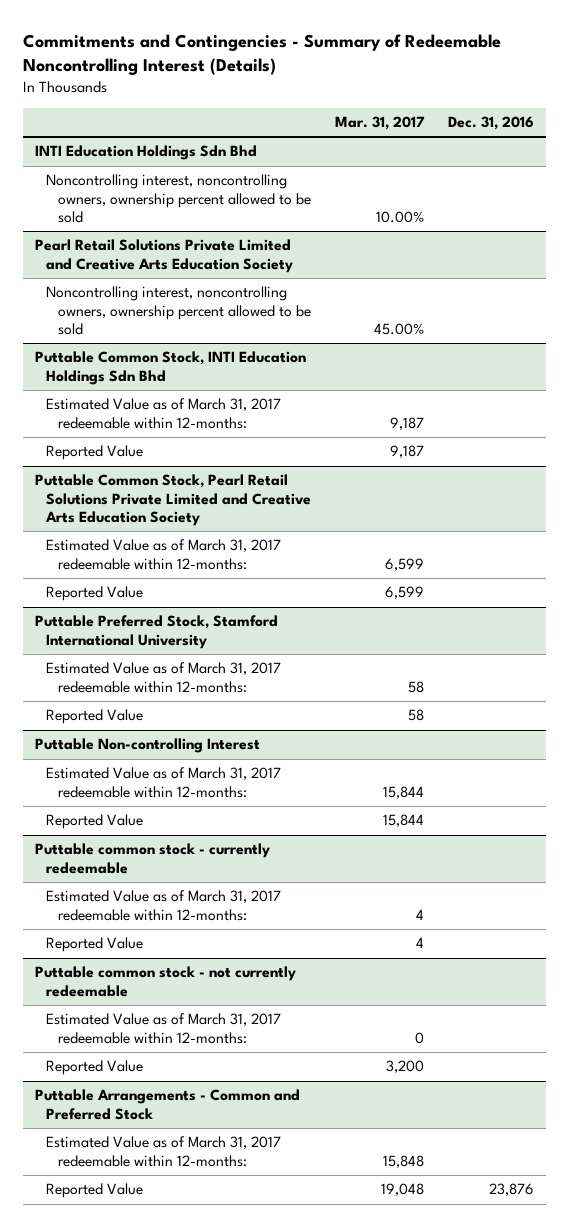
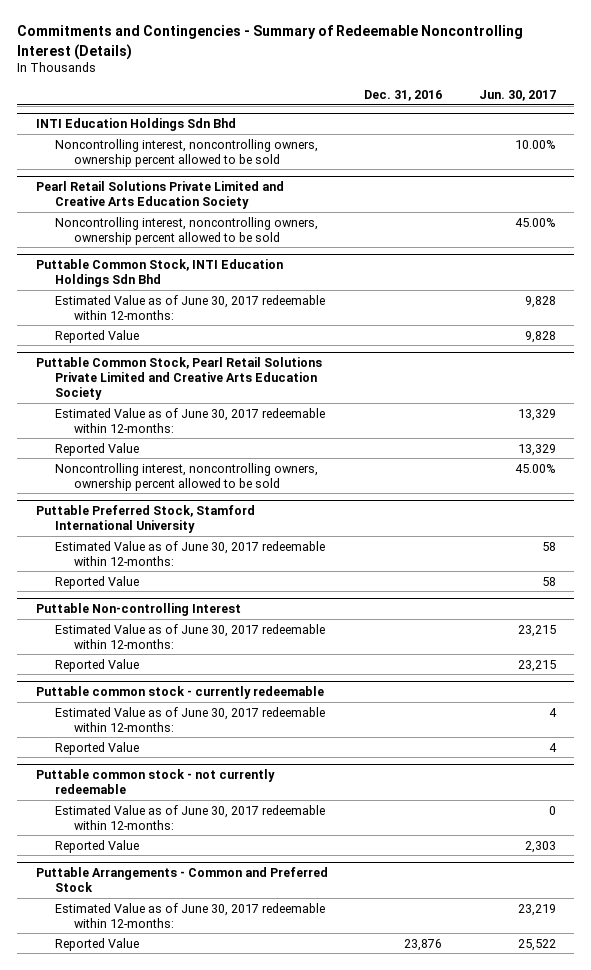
- | Mar. 31, 2017 | Dec. 31, 2016
+ | Dec. 31, 2016 | Jun. 30, 2017
@ Puttable Common Stock, INTI Education Holdings Sdn Bhd
- Estimated Value as of March 31, 2017 redeemable within 12-months: | 9,187 |
+ Estimated Value as of June 30, 2017 redeemable within 12-months: | | 9,828
@ Puttable Common Stock, Pearl Retail Solutions Private Limited and Creative Arts Education Society
- Estimated Value as of March 31, 2017 redeemable within 12-months: | 6,599 |
+ Estimated Value as of June 30, 2017 redeemable within 12-months: | | 13,329
+ Noncontrolling interest, noncontrolling owners, ownership percent allowed to be sold | | 45.00%
@ Puttable Preferred Stock, Stamford International University
- Estimated Value as of March 31, 2017 redeemable within 12-months: | 58 |
+ Estimated Value as of June 30, 2017 redeemable within 12-months: | | 58
@ Puttable Non-controlling Interest
- Estimated Value as of March 31, 2017 redeemable within 12-months: | 15,844 |
+ Estimated Value as of June 30, 2017 redeemable within 12-months: | | 23,215
@ Puttable common stock - currently redeemable
- Estimated Value as of March 31, 2017 redeemable within 12-months: | 4 |
+ Estimated Value as of June 30, 2017 redeemable within 12-months: | | 4
@ Puttable common stock - not currently redeemable
- Estimated Value as of March 31, 2017 redeemable within 12-months: | 0 |
+ Estimated Value as of June 30, 2017 redeemable within 12-months: | | 0
@ Puttable Arrangements - Common and Preferred Stock
- Estimated Value as of March 31, 2017 redeemable within 12-months: | 15,848 |
+ Estimated Value as of June 30, 2017 redeemable within 12-months: | | 23,219

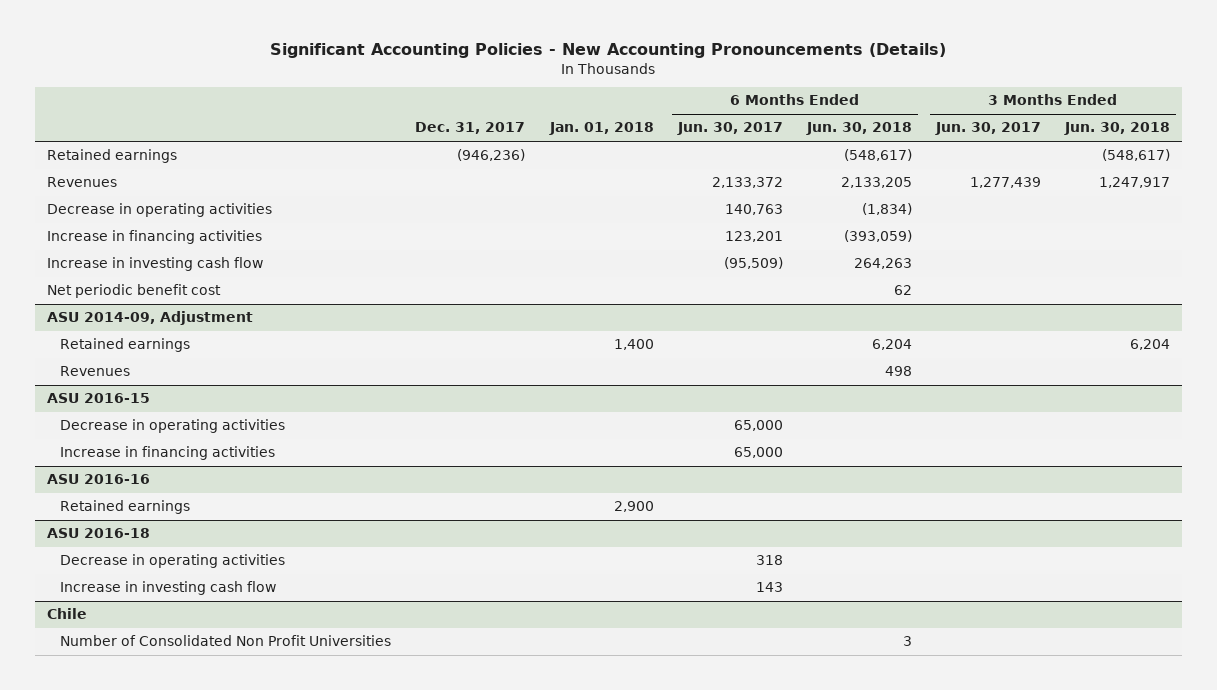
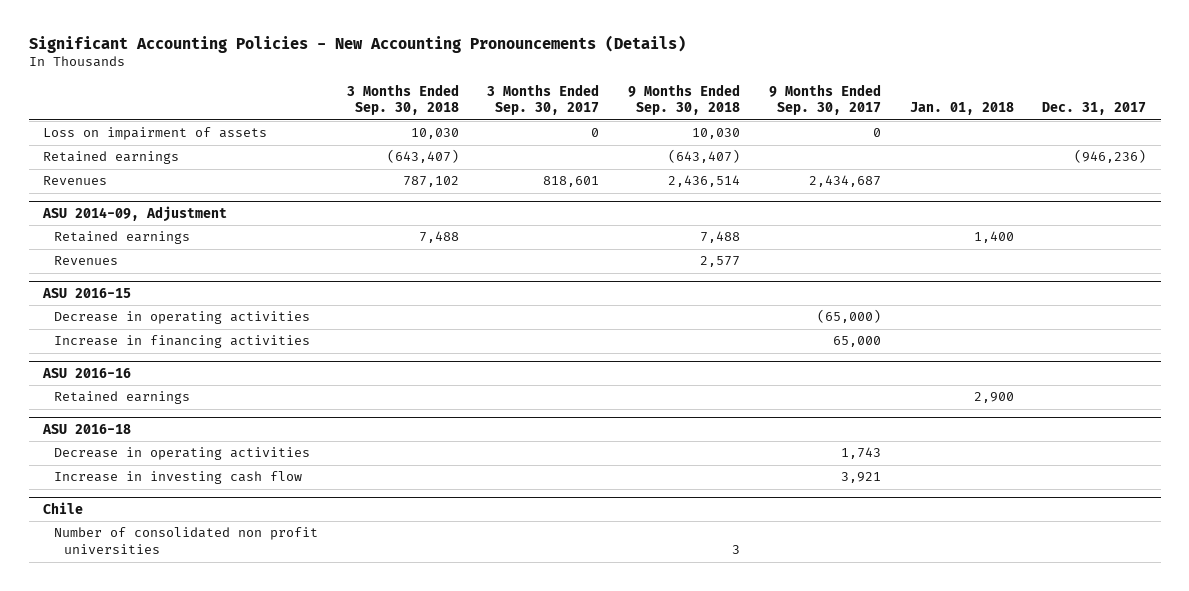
- | Dec. 31, 2017 | Jan. 01, 2018 | 6 Months Ended Jun. 30, 2017 | 6 Months Ended Jun. 30, 2018 | 3 Months Ended Jun. 30, 2017 | 3 Months Ended Jun. 30, 2018
+ | 3 Months Ended Sep. 30, 2018 | 3 Months Ended Sep. 30, 2017 | 9 Months Ended Sep. 30, 2018 | 9 Months Ended Sep. 30, 2017 | Jan. 01, 2018 | Dec. 31, 2017
+ Loss on impairment of assets | 10,030 | 0 | 10,030 | 0 | |
- Decrease in operating activities | | | 140,763 | (1,834) | |
- Increase in financing activities | | | 123,201 | (393,059) | |
- Increase in investing cash flow | | | (95,509) | 264,263 | |
- Net periodic benefit cost | | | | 62 | |
@ Chile
- Number of Consolidated Non Profit Universities | | | | 3 | |
+ Number of consolidated non profit universities | | | 3 | | |

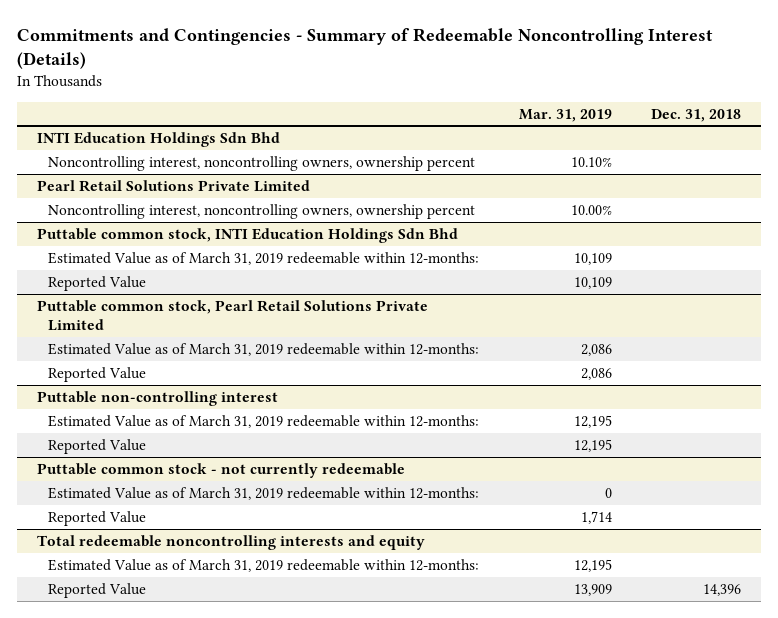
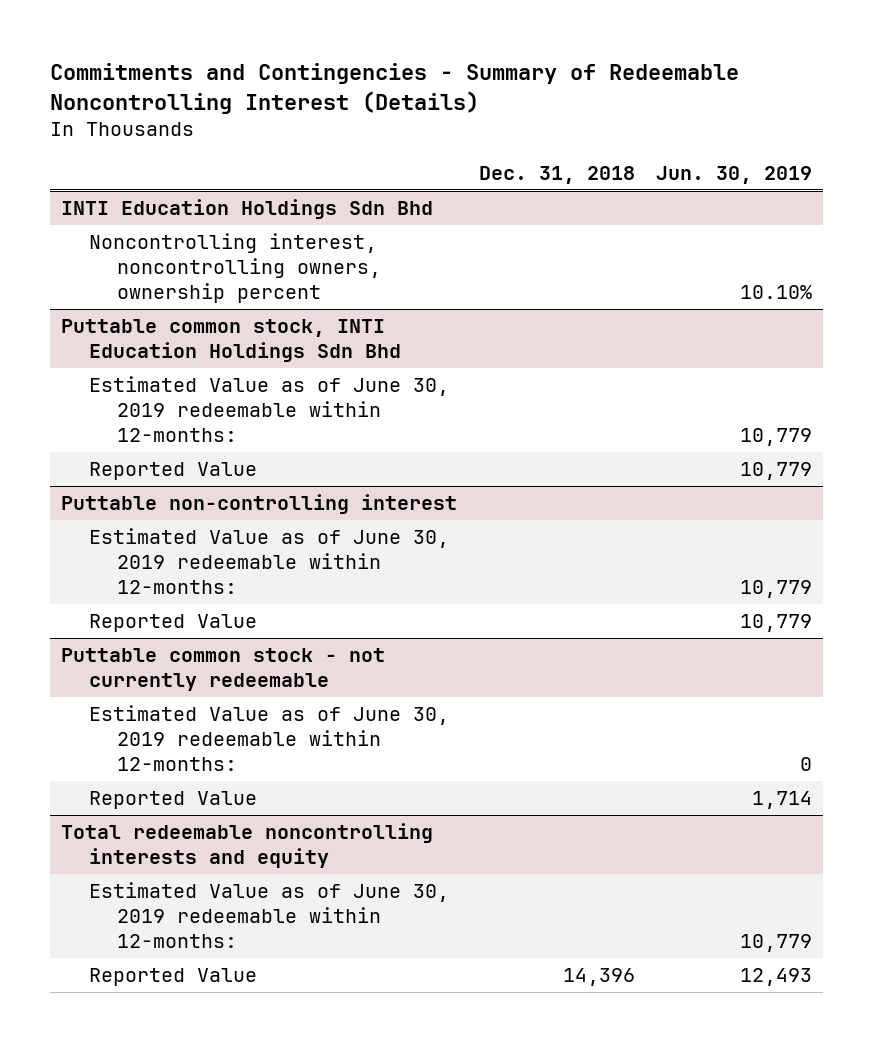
- | Mar. 31, 2019 | Dec. 31, 2018
+ | Dec. 31, 2018 | Jun. 30, 2019
- Pearl Retail Solutions Private Limited
- Noncontrolling interest, noncontrolling owners, ownership percent | 10.00% |
@ Puttable common stock, INTI Education Holdings Sdn Bhd
- Estimated Value as of March 31, 2019 redeemable within 12-months: | 10,109 |
+ Estimated Value as of June 30, 2019 redeemable within 12-months: | | 10,779
- Puttable common stock, Pearl Retail Solutions Private Limited
- Estimated Value as of March 31, 2019 redeemable within 12-months: | 2,086 |
- Reported Value | 2,086 |
@ Puttable non-controlling interest
- Estimated Value as of March 31, 2019 redeemable within 12-months: | 12,195 |
+ Estimated Value as of June 30, 2019 redeemable within 12-months: | | 10,779
@ Puttable common stock - not currently redeemable
- Estimated Value as of March 31, 2019 redeemable within 12-months: | 0 |
+ Estimated Value as of June 30, 2019 redeemable within 12-months: | | 0
@ Total redeemable noncontrolling interests and equity
- Estimated Value as of March 31, 2019 redeemable within 12-months: | 12,195 |
+ Estimated Value as of June 30, 2019 redeemable within 12-months: | | 10,779

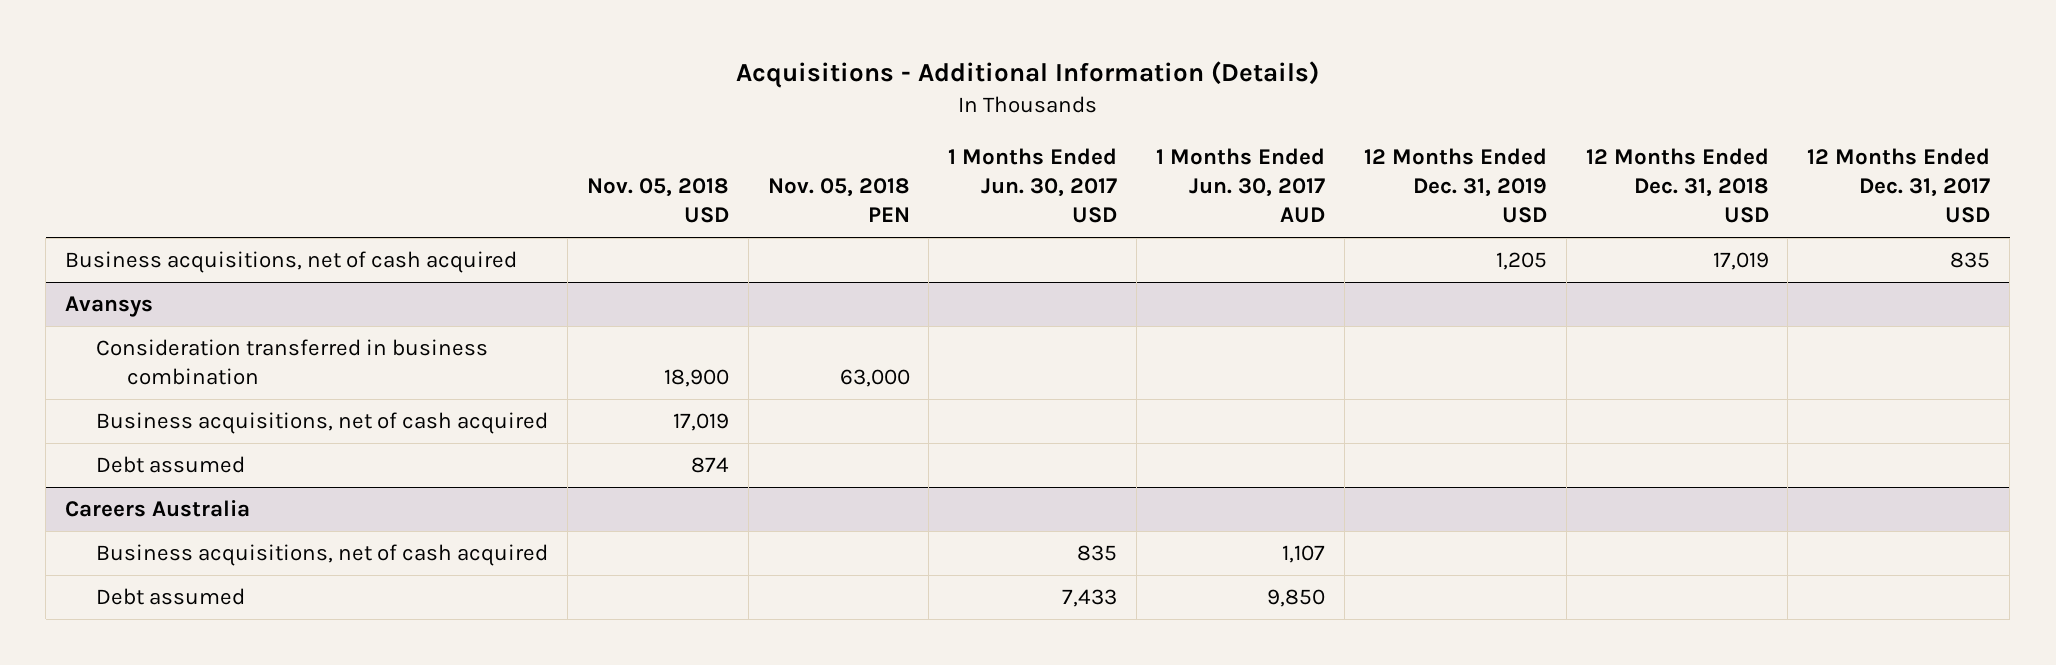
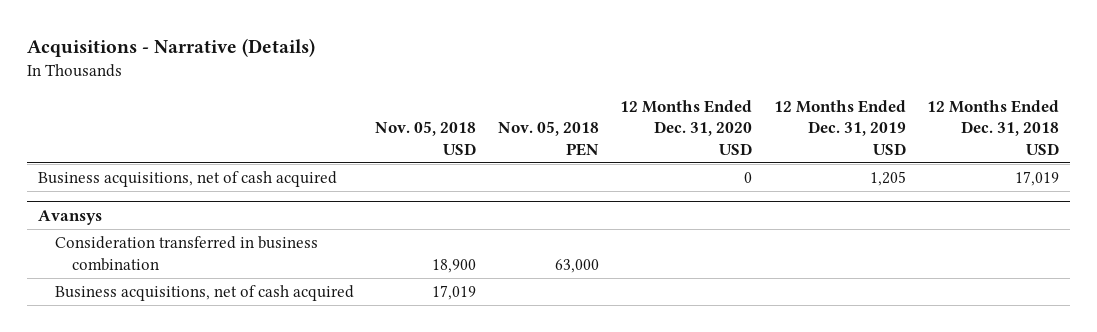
- Acquisitions - Additional Information (Details)
+ Acquisitions - Narrative (Details)
- | Nov. 05, 2018 USD | Nov. 05, 2018 PEN | 1 Months Ended Jun. 30, 2017 USD | 1 Months Ended Jun. 30, 2017 AUD | 12 Months Ended Dec. 31, 2019 USD | 12 Months Ended Dec. 31, 2018 USD | 12 Months Ended Dec. 31, 2017 USD
+ | Nov. 05, 2018 USD | Nov. 05, 2018 PEN | 12 Months Ended Dec. 31, 2020 USD | 12 Months Ended Dec. 31, 2019 USD | 12 Months Ended Dec. 31, 2018 USD
@ Avansys
- Debt assumed | 874 | | | | | |
- Careers Australia
- Business acquisitions, net of cash acquired | | | 835 | 1,107 | | |
- Debt assumed | | | 7,433 | 9,850 | | |

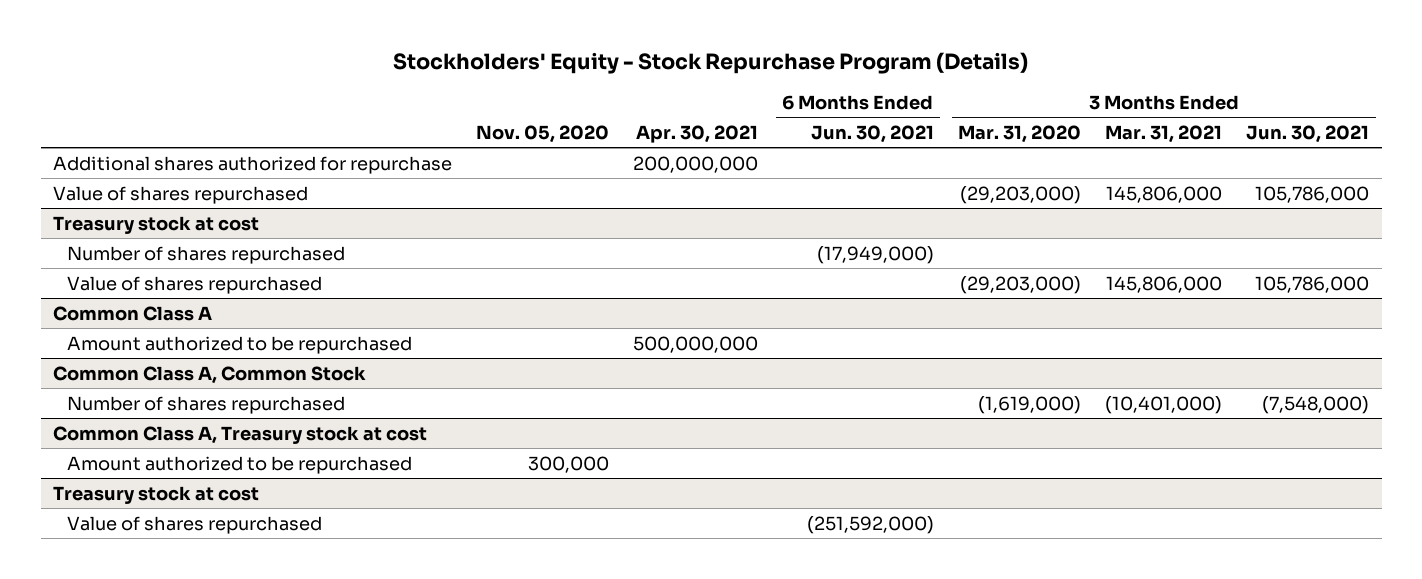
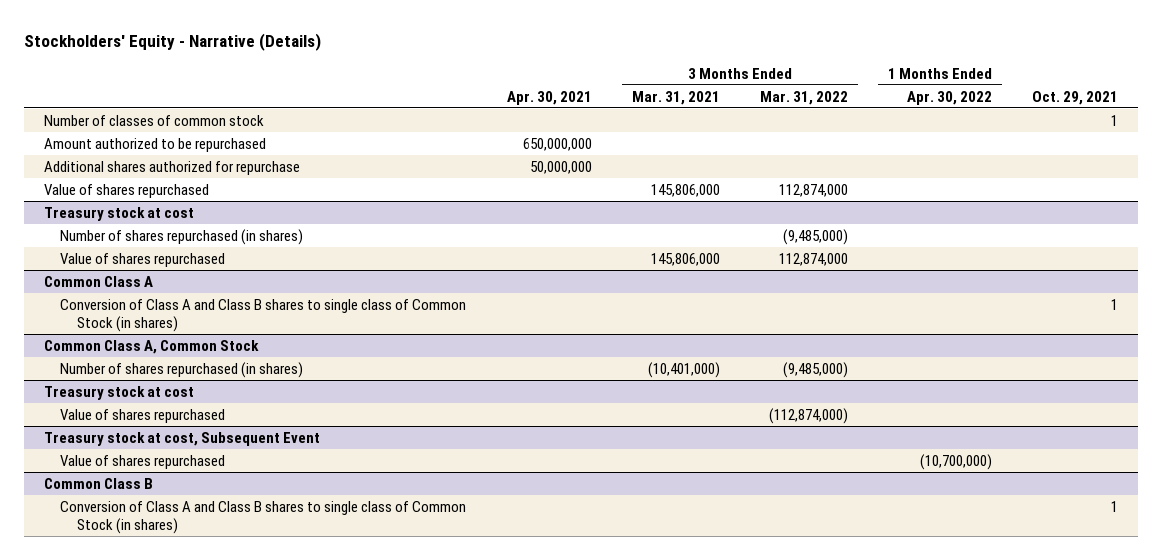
- Stockholders' Equity - Stock Repurchase Program (Details)
+ Stockholders' Equity - Narrative (Details)
- | Nov. 05, 2020 | Apr. 30, 2021 | 6 Months Ended Jun. 30, 2021 | 3 Months Ended Mar. 31, 2020 | 3 Months Ended Mar. 31, 2021 | 3 Months Ended Jun. 30, 2021
+ | Apr. 30, 2021 | 3 Months Ended Mar. 31, 2021 | 3 Months Ended Mar. 31, 2022 | 1 Months Ended Apr. 30, 2022 | Oct. 29, 2021
- Additional shares authorized for repurchase | | 200,000,000 | | | |
+ Number of classes of common stock | | | | | 1
+ Amount authorized to be repurchased | 650,000,000 | | | |
+ Additional shares authorized for repurchase | 50,000,000 | | | |
@ Treasury stock at cost
- Number of shares repurchased | | | (17,949,000) | | |
+ Number of shares repurchased (in shares) | | | (9,485,000) | |
@ Common Class A
- Amount authorized to be repurchased | | 500,000,000 | | | |
+ Conversion of Class A and Class B shares to single class of Common Stock (in shares) | | | | | 1
@ Common Class A, Common Stock
- Number of shares repurchased | | | | (1,619,000) | (10,401,000) | (7,548,000)
- Common Class A, Treasury stock at cost
- Amount authorized to be repurchased | 300,000 | | | | |
@ Common Class A, Common Stock
+ Number of shares repurchased (in shares) | | (10,401,000) | (9,485,000) | |
+ Treasury stock at cost, Subsequent Event
+ Value of shares repurchased | | | | (10,700,000) |
+ Common Class B
+ Conversion of Class A and Class B shares to single class of Common Stock (in shares) | | | | | 1

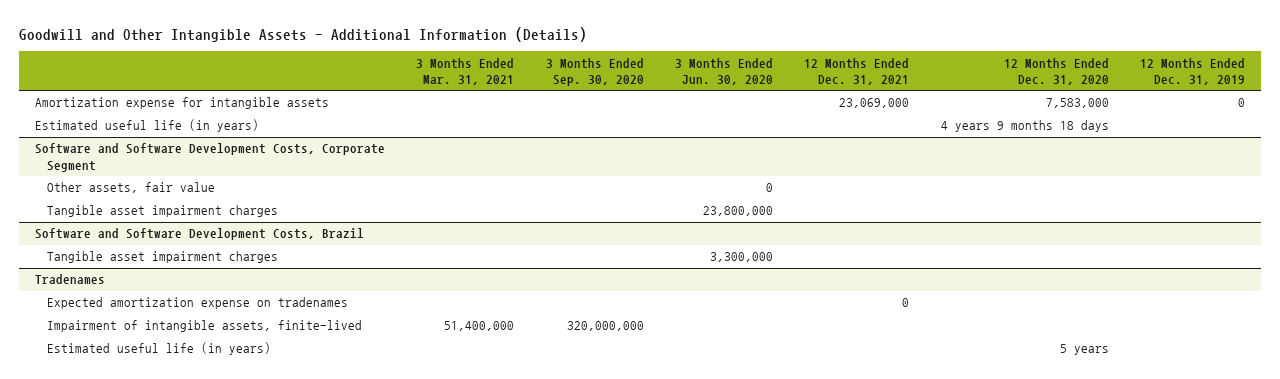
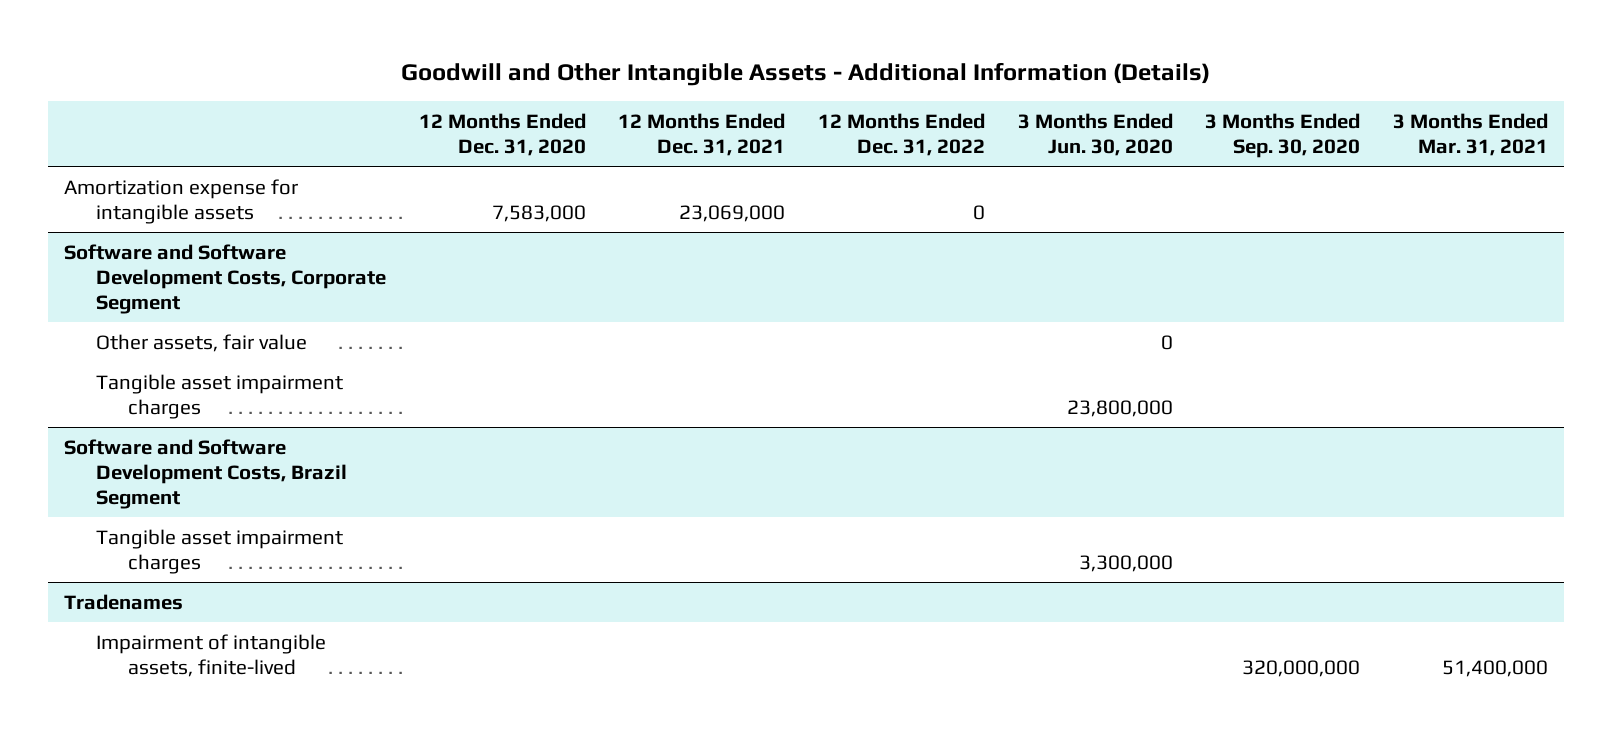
- | 3 Months Ended Mar. 31, 2021 | 3 Months Ended Sep. 30, 2020 | 3 Months Ended Jun. 30, 2020 | 12 Months Ended Dec. 31, 2021 | 12 Months Ended Dec. 31, 2020 | 12 Months Ended Dec. 31, 2019
+ | 12 Months Ended Dec. 31, 2020 | 12 Months Ended Dec. 31, 2021 | 12 Months Ended Dec. 31, 2022 | 3 Months Ended Jun. 30, 2020 | 3 Months Ended Sep. 30, 2020 | 3 Months Ended Mar. 31, 2021
- Estimated useful life (in years) | | | | | 4 years 9 months 18 days |
- Software and Software Development Costs, Brazil
+ Software and Software Development Costs, Brazil Segment
@ Tradenames
- Expected amortization expense on tradenames | | | | 0 | |
- Estimated useful life (in years) | | | | | 5 years |

